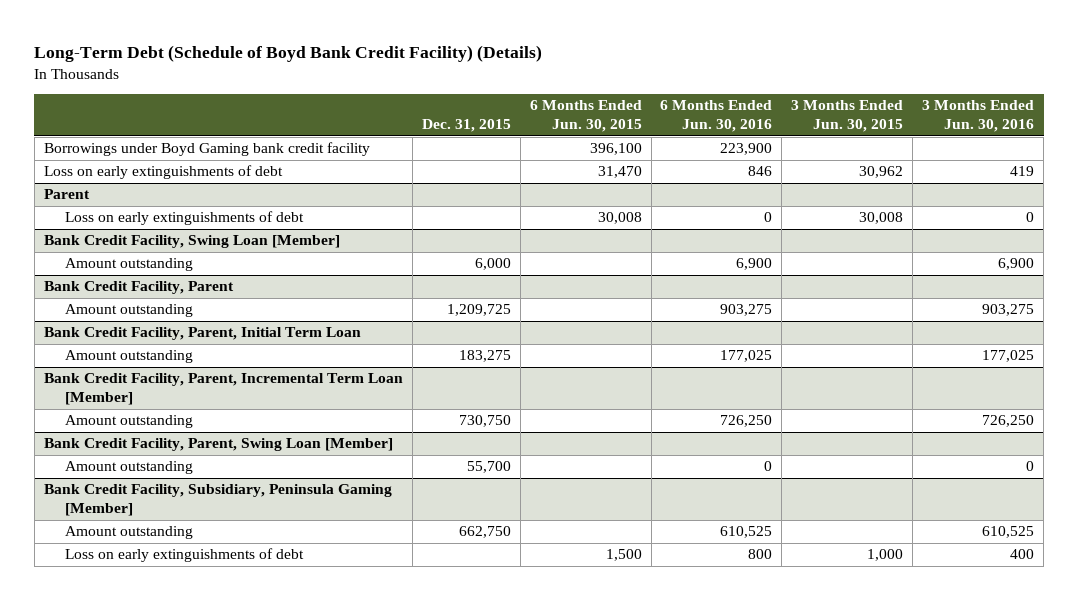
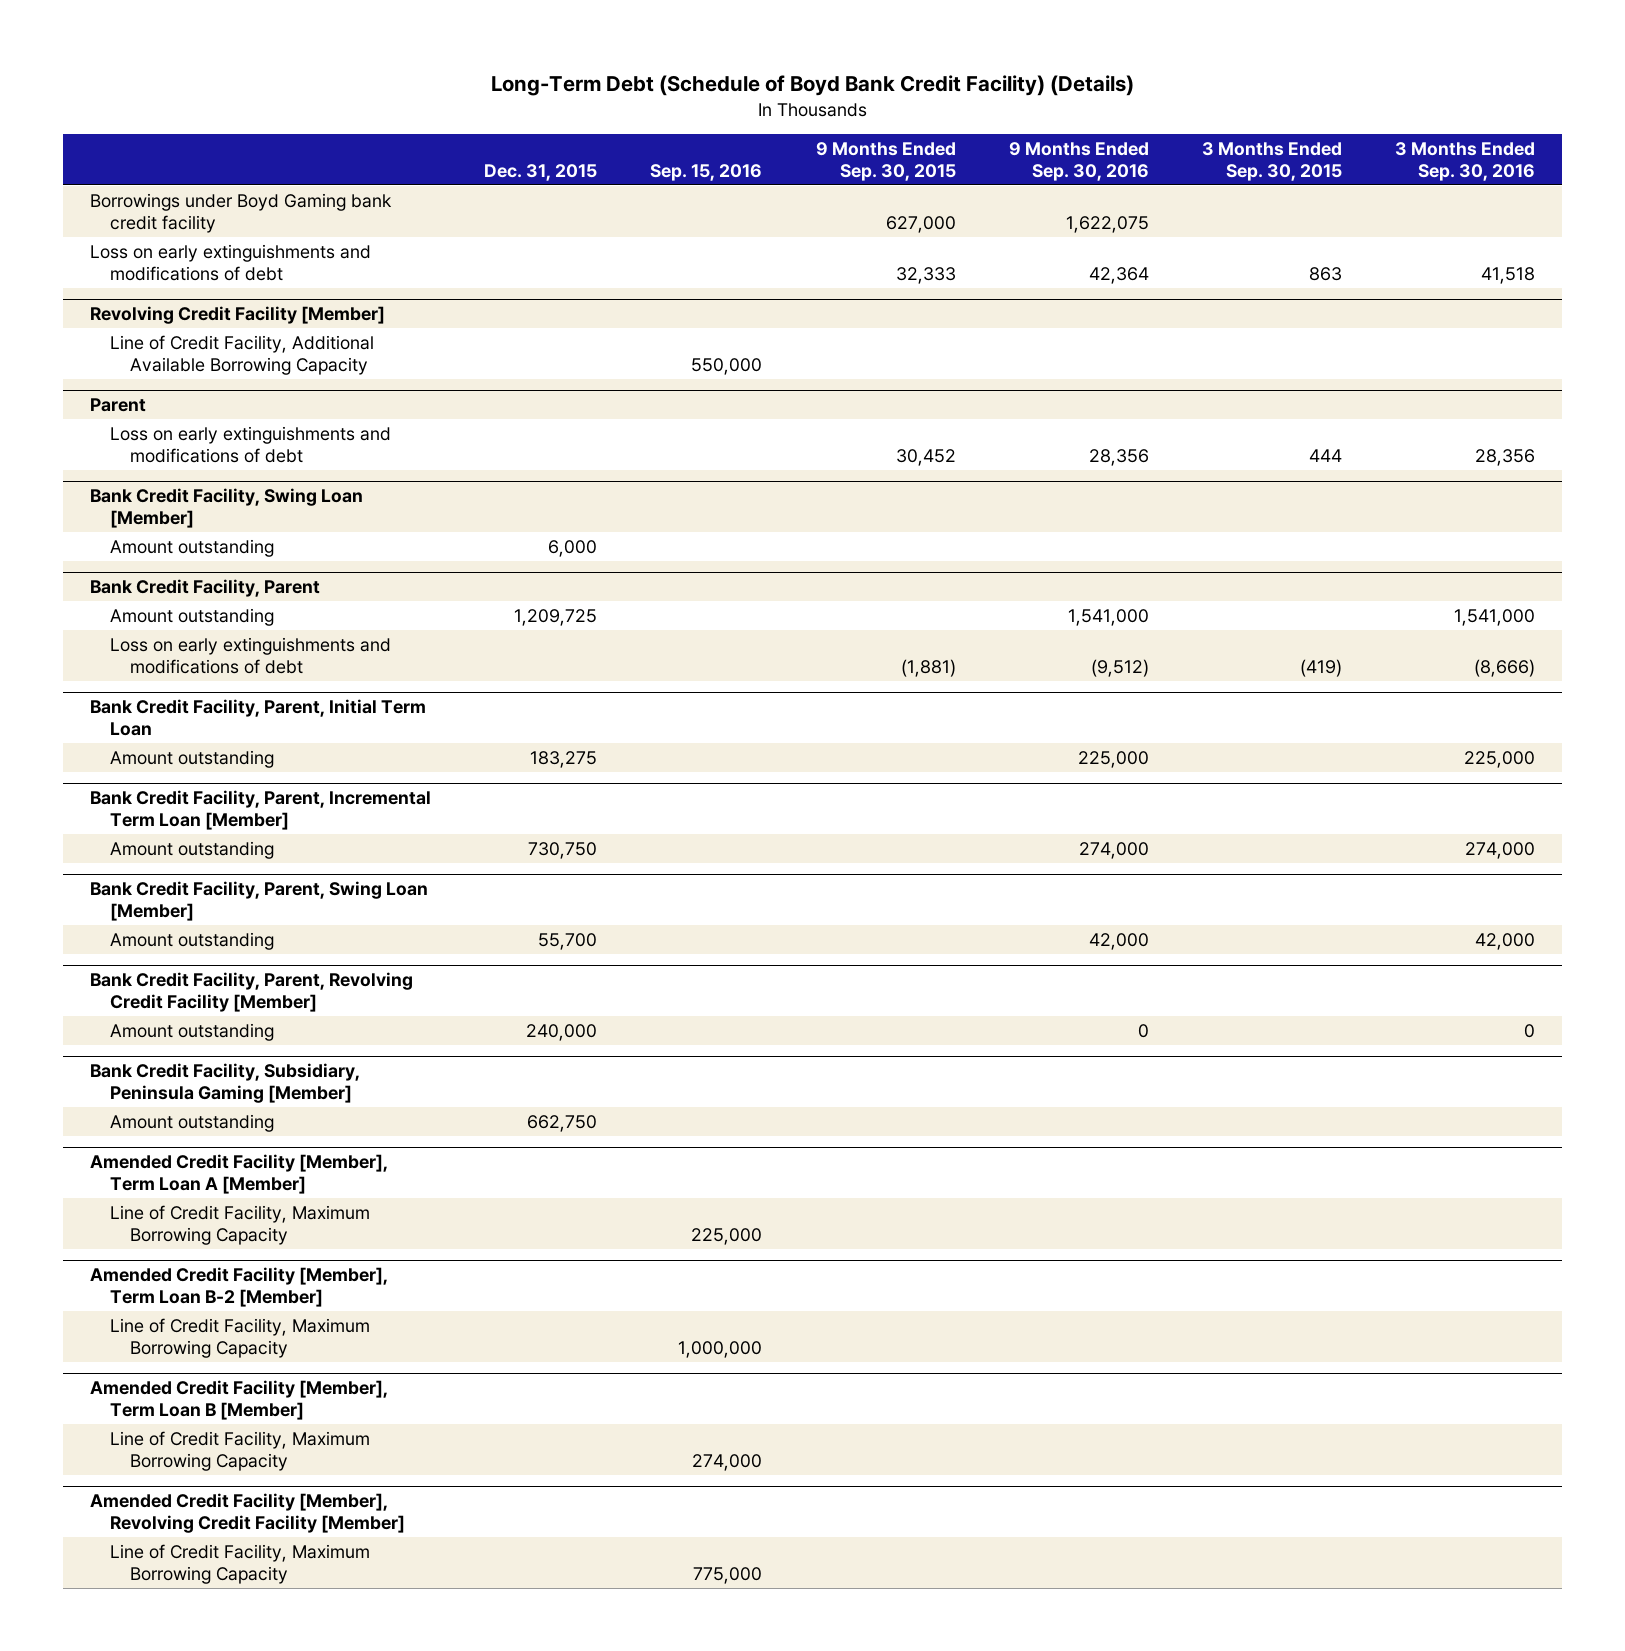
- | Dec. 31, 2015 | 6 Months Ended Jun. 30, 2015 | 6 Months Ended Jun. 30, 2016 | 3 Months Ended Jun. 30, 2015 | 3 Months Ended Jun. 30, 2016
+ | Dec. 31, 2015 | Sep. 15, 2016 | 9 Months Ended Sep. 30, 2015 | 9 Months Ended Sep. 30, 2016 | 3 Months Ended Sep. 30, 2015 | 3 Months Ended Sep. 30, 2016
- Loss on early extinguishments of debt | | 31,470 | 846 | 30,962 | 419
+ Loss on early extinguishments and modifications of debt | | | 32,333 | 42,364 | 863 | 41,518
+ Revolving Credit Facility [Member]
+ Line of Credit Facility, Additional Available Borrowing Capacity | | 550,000 | | | |
@ Parent
- Loss on early extinguishments of debt | | 30,008 | 0 | 30,008 | 0
+ Loss on early extinguishments and modifications of debt | | | 30,452 | 28,356 | 444 | 28,356
@ Bank Credit Facility, Parent
+ Loss on early extinguishments and modifications of debt | | | (1,881) | (9,512) | (419) | (8,666)
+ Bank Credit Facility, Parent, Revolving Credit Facility [Member]
+ Amount outstanding | 240,000 | | | 0 | | 0
@ Bank Credit Facility, Subsidiary, Peninsula Gaming [Member]
- Loss on early extinguishments of debt | | 1,500 | 800 | 1,000 | 400
+ Amended Credit Facility [Member], Term Loan A [Member]
+ Line of Credit Facility, Maximum Borrowing Capacity | | 225,000 | | | |
+ Amended Credit Facility [Member], Term Loan B-2 [Member]
+ Line of Credit Facility, Maximum Borrowing Capacity | | 1,000,000 | | | |
+ Amended Credit Facility [Member], Term Loan B [Member]
+ Line of Credit Facility, Maximum Borrowing Capacity | | 274,000 | | | |
+ Amended Credit Facility [Member], Revolving Credit Facility [Member]
+ Line of Credit Facility, Maximum Borrowing Capacity | | 775,000 | | | |

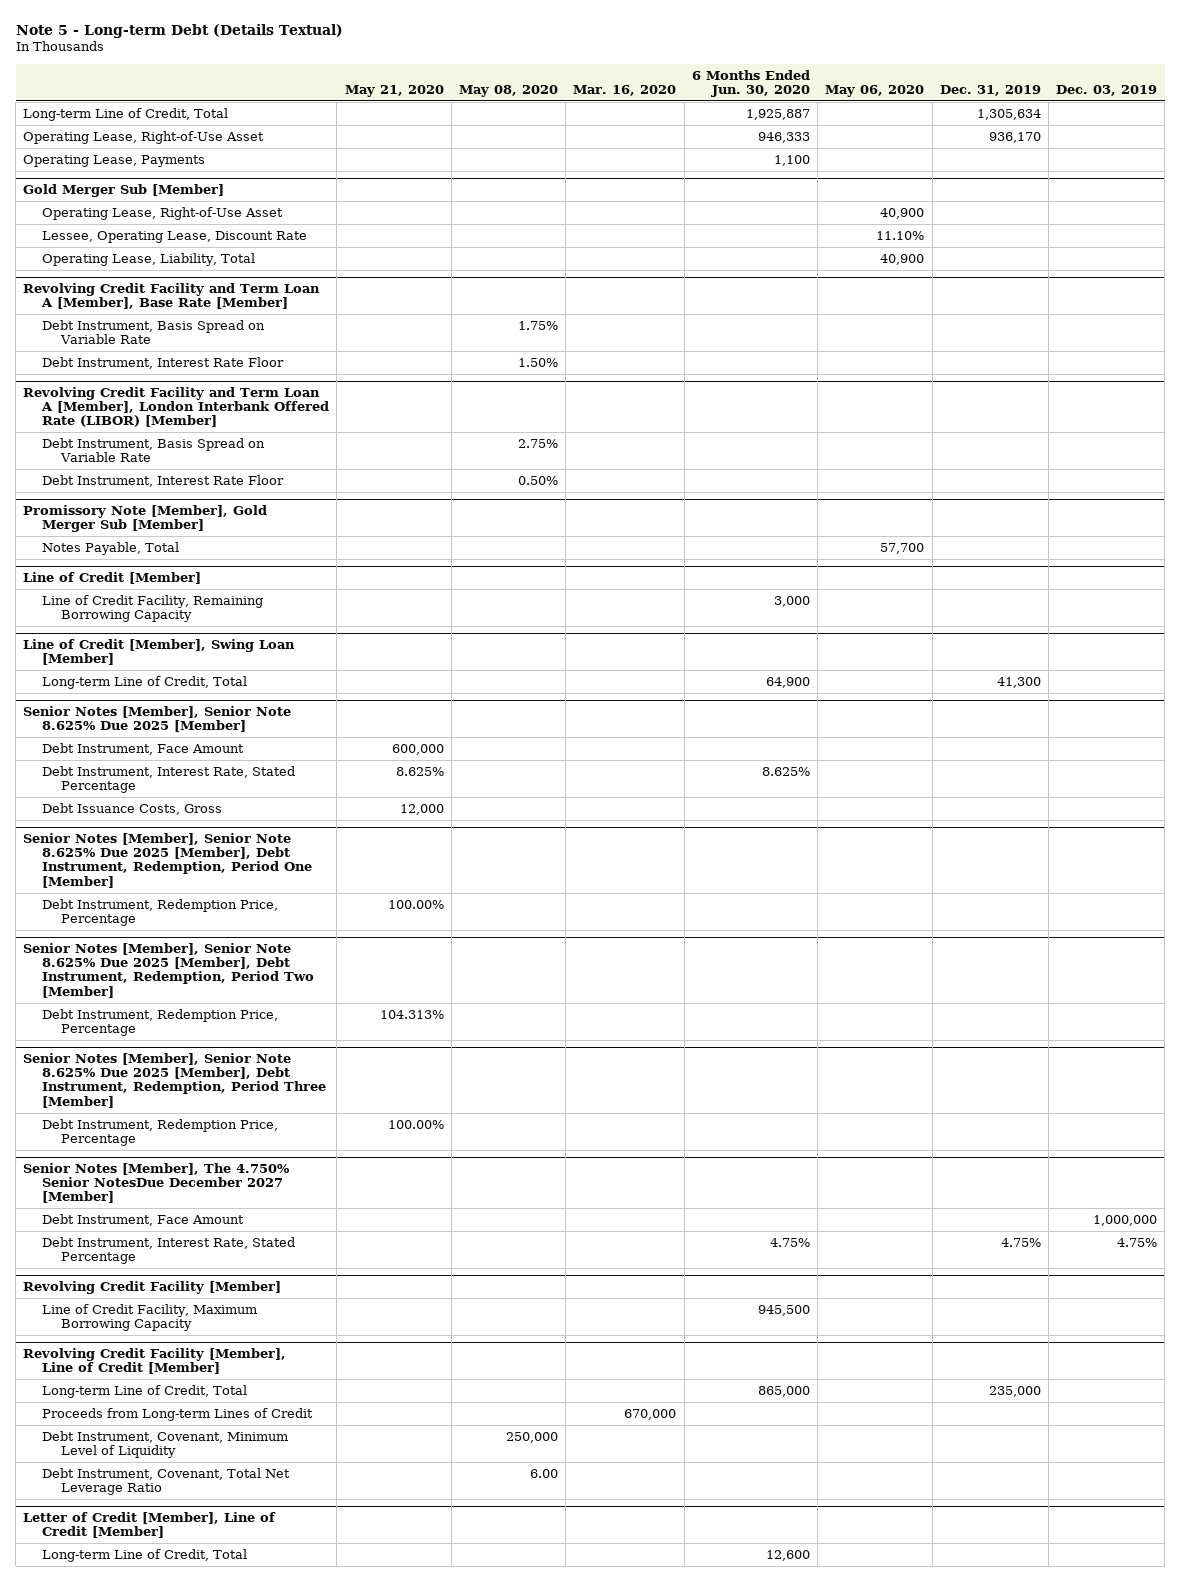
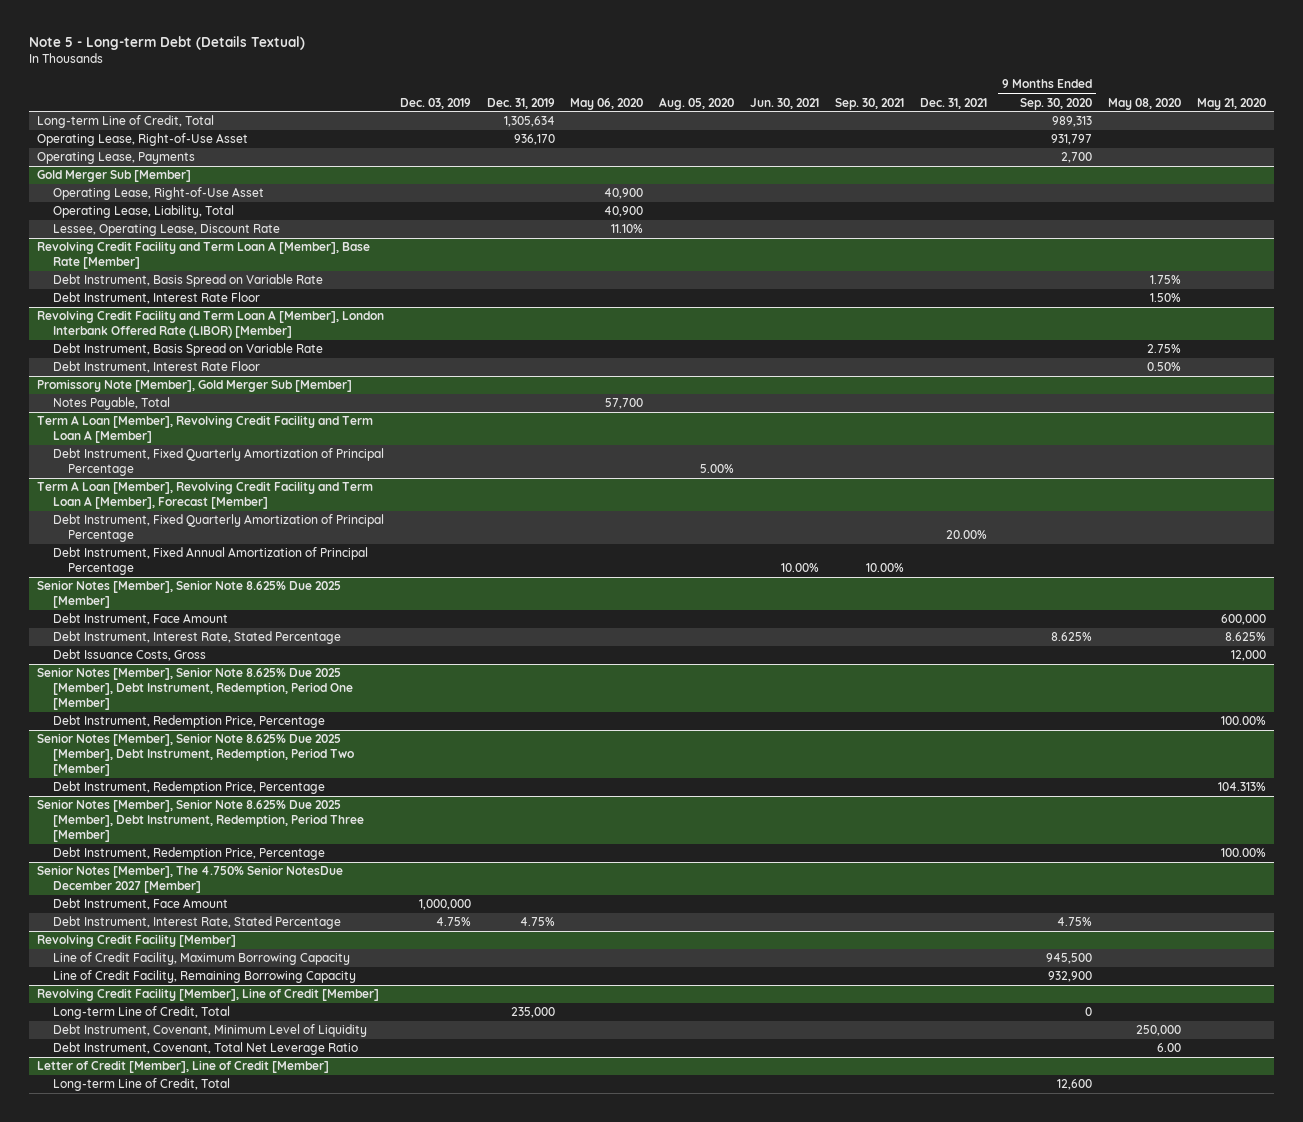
- | May 21, 2020 | May 08, 2020 | Mar. 16, 2020 | 6 Months Ended Jun. 30, 2020 | May 06, 2020 | Dec. 31, 2019 | Dec. 03, 2019
+ | Dec. 03, 2019 | Dec. 31, 2019 | May 06, 2020 | Aug. 05, 2020 | Jun. 30, 2021 | Sep. 30, 2021 | Dec. 31, 2021 | 9 Months Ended Sep. 30, 2020 | May 08, 2020 | May 21, 2020
@ Gold Merger Sub [Member]
moved down: Lessee, Operating Lease, Discount Rate | | | 11.10% | | | | | | |
- Line of Credit [Member]
- Line of Credit Facility, Remaining Borrowing Capacity | | | | 3,000 | | |
- Line of Credit [Member], Swing Loan [Member]
- Long-term Line of Credit, Total | | | | 64,900 | | 41,300 |
+ Term A Loan [Member], Revolving Credit Facility and Term Loan A [Member]
+ Debt Instrument, Fixed Quarterly Amortization of Principal Percentage | | | | 5.00% | | | | | |
+ Term A Loan [Member], Revolving Credit Facility and Term Loan A [Member], Forecast [Member]
+ Debt Instrument, Fixed Quarterly Amortization of Principal Percentage | | | | | | | 20.00% | | |
+ Debt Instrument, Fixed Annual Amortization of Principal Percentage | | | | | 10.00% | 10.00% | | | |
@ Revolving Credit Facility [Member]
+ Line of Credit Facility, Remaining Borrowing Capacity | | | | | | | | 932,900 | |
@ Revolving Credit Facility [Member], Line of Credit [Member]
- Proceeds from Long-term Lines of Credit | | | 670,000 | | | |

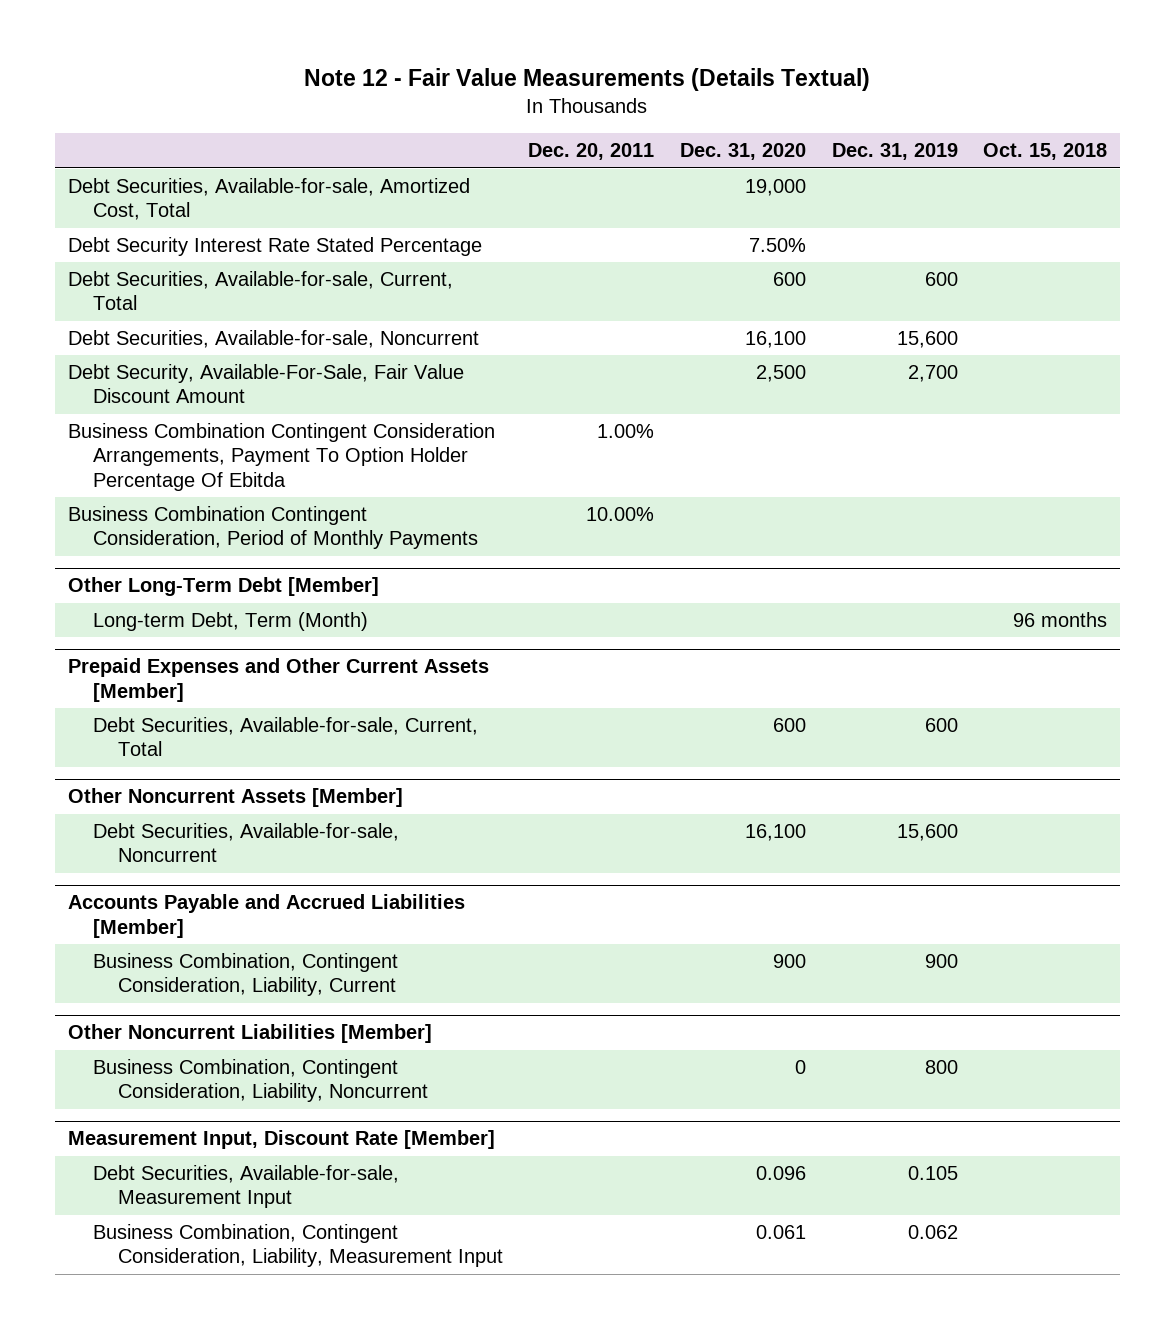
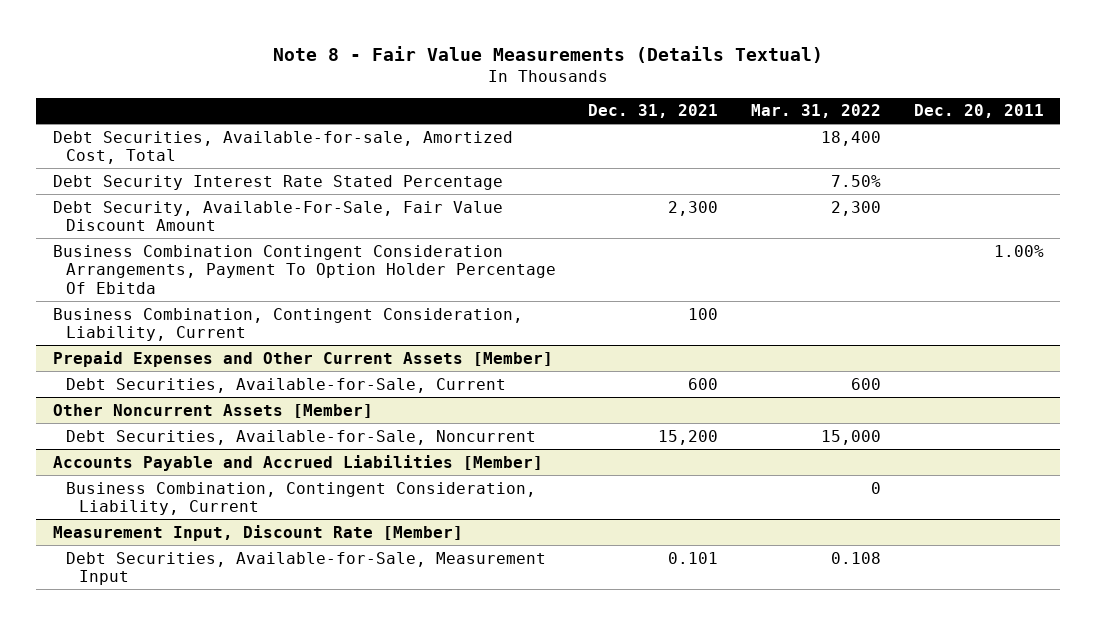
- Note 12 - Fair Value Measurements (Details Textual)
+ Note 8 - Fair Value Measurements (Details Textual)
- | Dec. 20, 2011 | Dec. 31, 2020 | Dec. 31, 2019 | Oct. 15, 2018
+ | Dec. 31, 2021 | Mar. 31, 2022 | Dec. 20, 2011
- Debt Securities, Available-for-sale, Current, Total | | 600 | 600 |
- Debt Securities, Available-for-sale, Noncurrent | | 16,100 | 15,600 |
- Business Combination Contingent Consideration, Period of Monthly Payments | 10.00% | | |
- Other Long-Term Debt [Member]
- Long-term Debt, Term (Month) | | | | 96 months
+ Business Combination, Contingent Consideration, Liability, Current | 100 | |
@ Prepaid Expenses and Other Current Assets [Member]
- Debt Securities, Available-for-sale, Current, Total | | 600 | 600 |
+ Debt Securities, Available-for-Sale, Current | 600 | 600 |
@ Other Noncurrent Assets [Member]
- Debt Securities, Available-for-sale, Noncurrent | | 16,100 | 15,600 |
+ Debt Securities, Available-for-Sale, Noncurrent | 15,200 | 15,000 |
- Other Noncurrent Liabilities [Member]
- Business Combination, Contingent Consideration, Liability, Noncurrent | | 0 | 800 |
@ Measurement Input, Discount Rate [Member]
- Debt Securities, Available-for-sale, Measurement Input | | 0.096 | 0.105 |
- Business Combination, Contingent Consideration, Liability, Measurement Input | | 0.061 | 0.062 |
+ Debt Securities, Available-for-Sale, Measurement Input | 0.101 | 0.108 |

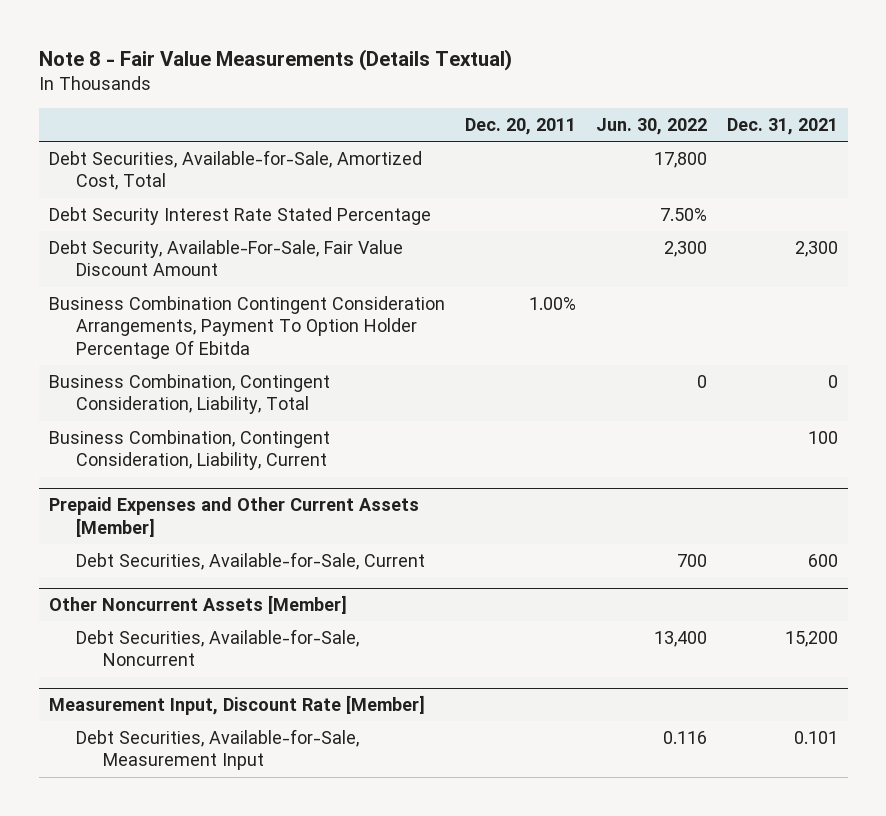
- | Dec. 31, 2021 | Mar. 31, 2022 | Dec. 20, 2011
+ | Dec. 20, 2011 | Jun. 30, 2022 | Dec. 31, 2021
- Debt Securities, Available-for-sale, Amortized Cost, Total | | 18,400 |
+ Debt Securities, Available-for-Sale, Amortized Cost, Total | | 17,800 |
+ Business Combination, Contingent Consideration, Liability, Total | | 0 | 0
- Accounts Payable and Accrued Liabilities [Member]
- Business Combination, Contingent Consideration, Liability, Current | | 0 |

